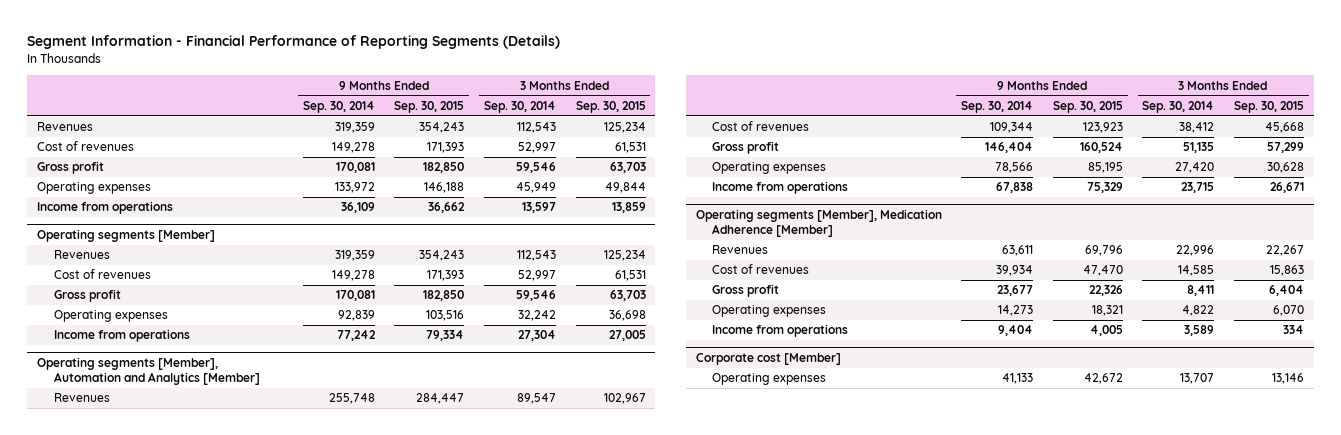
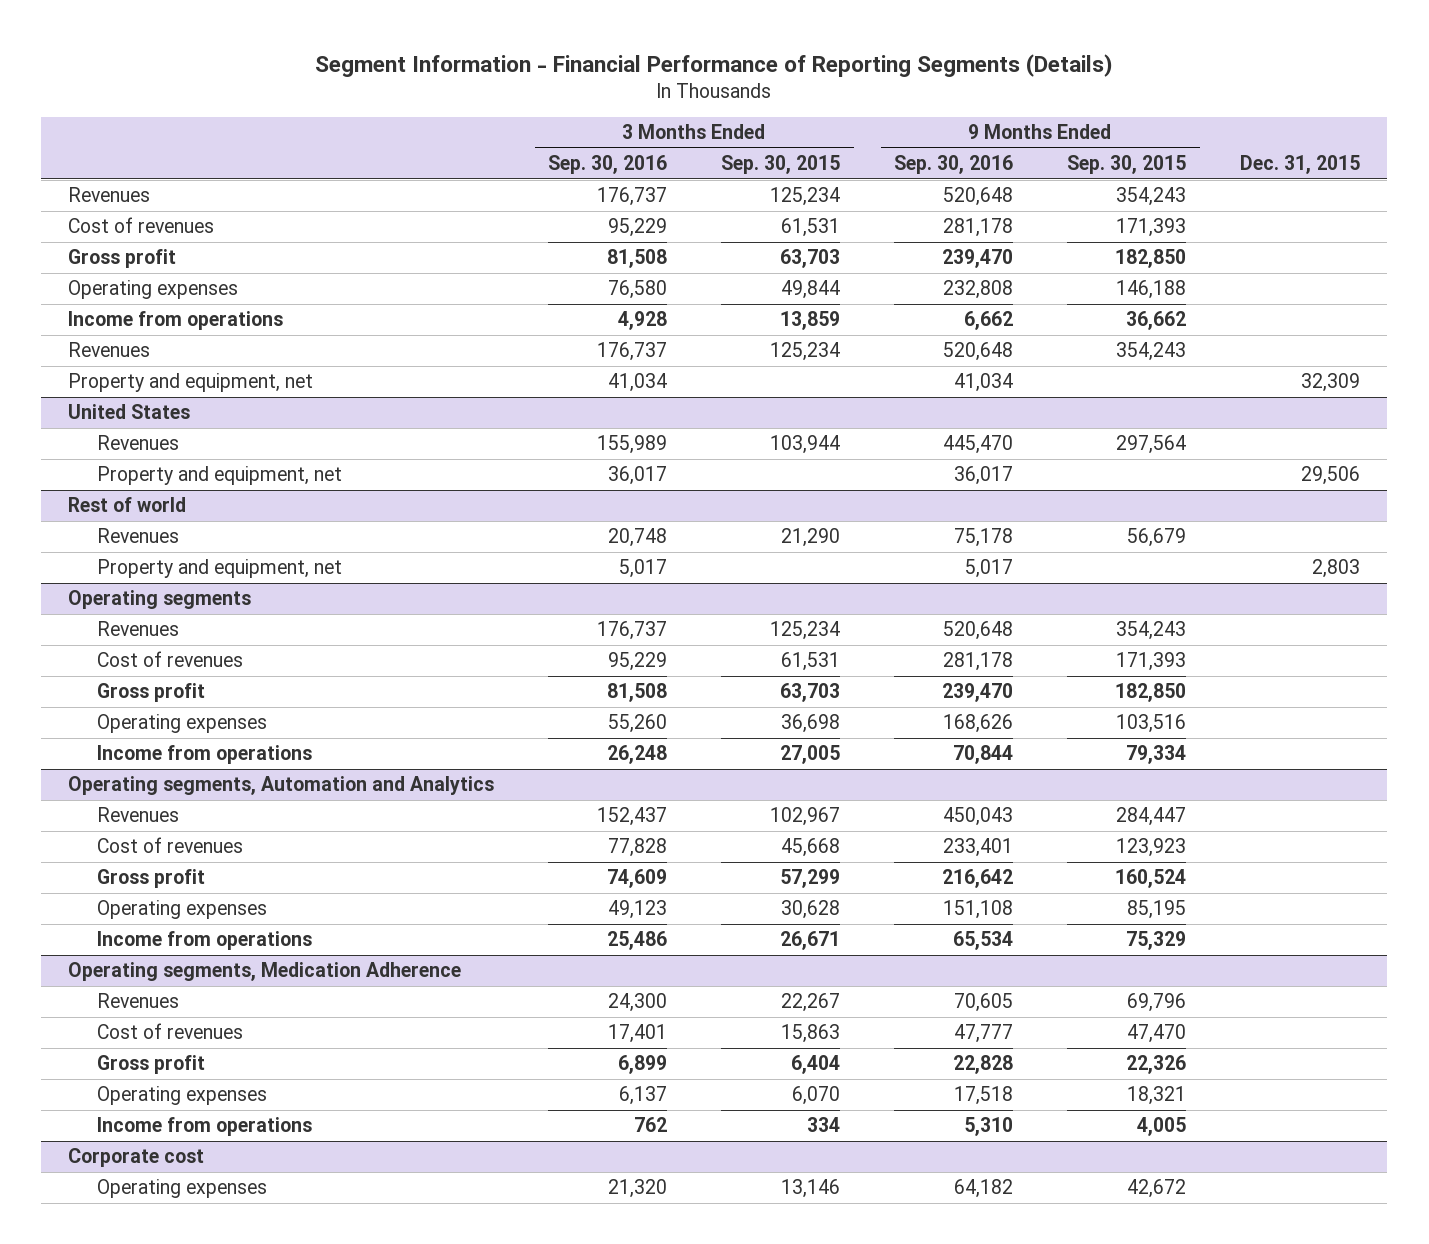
- | 9 Months Ended Sep. 30, 2014 | 9 Months Ended Sep. 30, 2015 | 3 Months Ended Sep. 30, 2014 | 3 Months Ended Sep. 30, 2015
+ | 3 Months Ended Sep. 30, 2016 | 3 Months Ended Sep. 30, 2015 | 9 Months Ended Sep. 30, 2016 | 9 Months Ended Sep. 30, 2015 | Dec. 31, 2015
- Operating segments [Member]
+ Property and equipment, net | 41,034 | | 41,034 | | 32,309
+ United States
+ Revenues | 155,989 | 103,944 | 445,470 | 297,564 |
+ Property and equipment, net | 36,017 | | 36,017 | | 29,506
+ Rest of world
+ Revenues | 20,748 | 21,290 | 75,178 | 56,679 |
+ Property and equipment, net | 5,017 | | 5,017 | | 2,803
+ Operating segments
+ Revenues | 176,737 | 125,234 | 520,648 | 354,243 |
- Operating segments [Member], Automation and Analytics [Member]
+ Operating segments, Automation and Analytics
- Operating segments [Member], Medication Adherence [Member]
+ Operating segments, Medication Adherence
- Corporate cost [Member]
+ Corporate cost

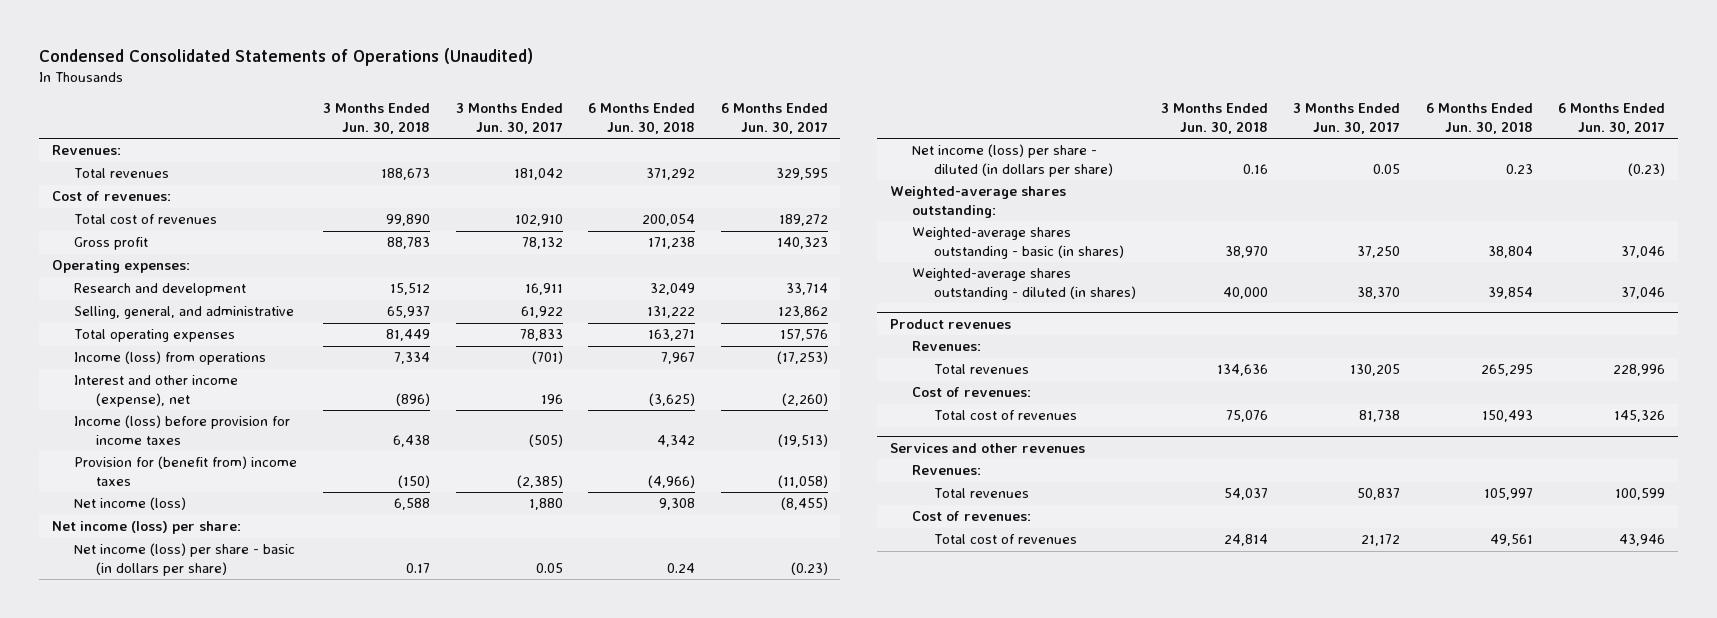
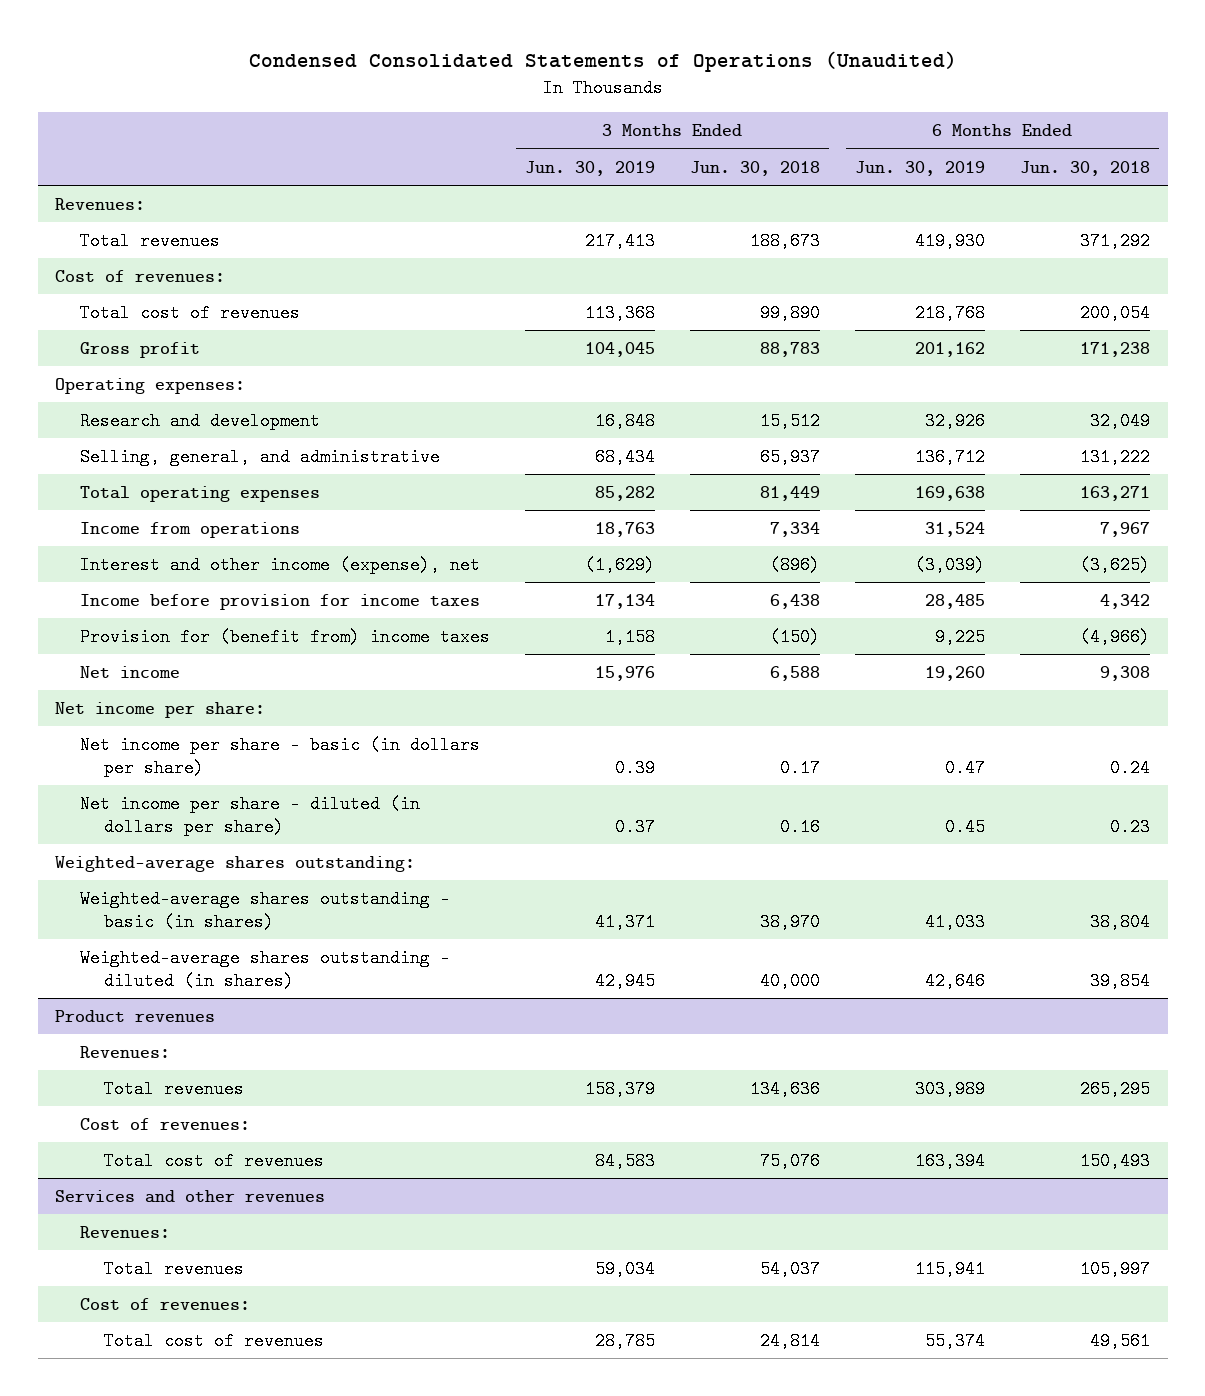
- | 3 Months Ended Jun. 30, 2018 | 3 Months Ended Jun. 30, 2017 | 6 Months Ended Jun. 30, 2018 | 6 Months Ended Jun. 30, 2017
+ | 3 Months Ended Jun. 30, 2019 | 3 Months Ended Jun. 30, 2018 | 6 Months Ended Jun. 30, 2019 | 6 Months Ended Jun. 30, 2018
- Income (loss) from operations | 7,334 | (701) | 7,967 | (17,253)
+ Income from operations | 18,763 | 7,334 | 31,524 | 7,967
- Income (loss) before provision for income taxes | 6,438 | (505) | 4,342 | (19,513)
+ Income before provision for income taxes | 17,134 | 6,438 | 28,485 | 4,342
- Net income (loss) | 6,588 | 1,880 | 9,308 | (8,455)
- Net income (loss) per share:
- Net income (loss) per share - basic (in dollars per share) | 0.17 | 0.05 | 0.24 | (0.23)
- Net income (loss) per share - diluted (in dollars per share) | 0.16 | 0.05 | 0.23 | (0.23)
+ Net income | 15,976 | 6,588 | 19,260 | 9,308
+ Net income per share:
+ Net income per share - basic (in dollars per share) | 0.39 | 0.17 | 0.47 | 0.24
+ Net income per share - diluted (in dollars per share) | 0.37 | 0.16 | 0.45 | 0.23

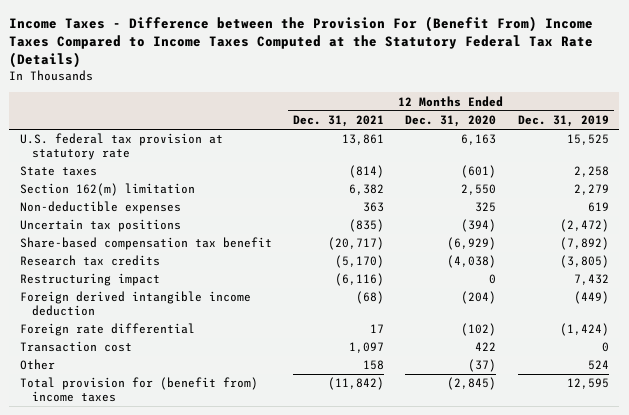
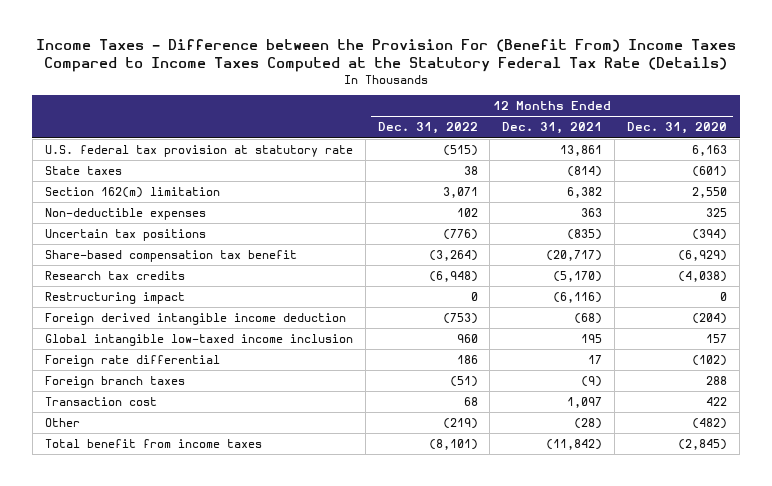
- | 12 Months Ended Dec. 31, 2021 | 12 Months Ended Dec. 31, 2020 | 12 Months Ended Dec. 31, 2019
+ | 12 Months Ended Dec. 31, 2022 | 12 Months Ended Dec. 31, 2021 | 12 Months Ended Dec. 31, 2020
+ Global intangible low-taxed income inclusion | 960 | 195 | 157
+ Foreign branch taxes | (51) | (9) | 288
- Other | 158 | (37) | 524
- Total provision for (benefit from) income taxes | (11,842) | (2,845) | 12,595
+ Other | (219) | (28) | (482)
+ Total benefit from income taxes | (8,101) | (11,842) | (2,845)

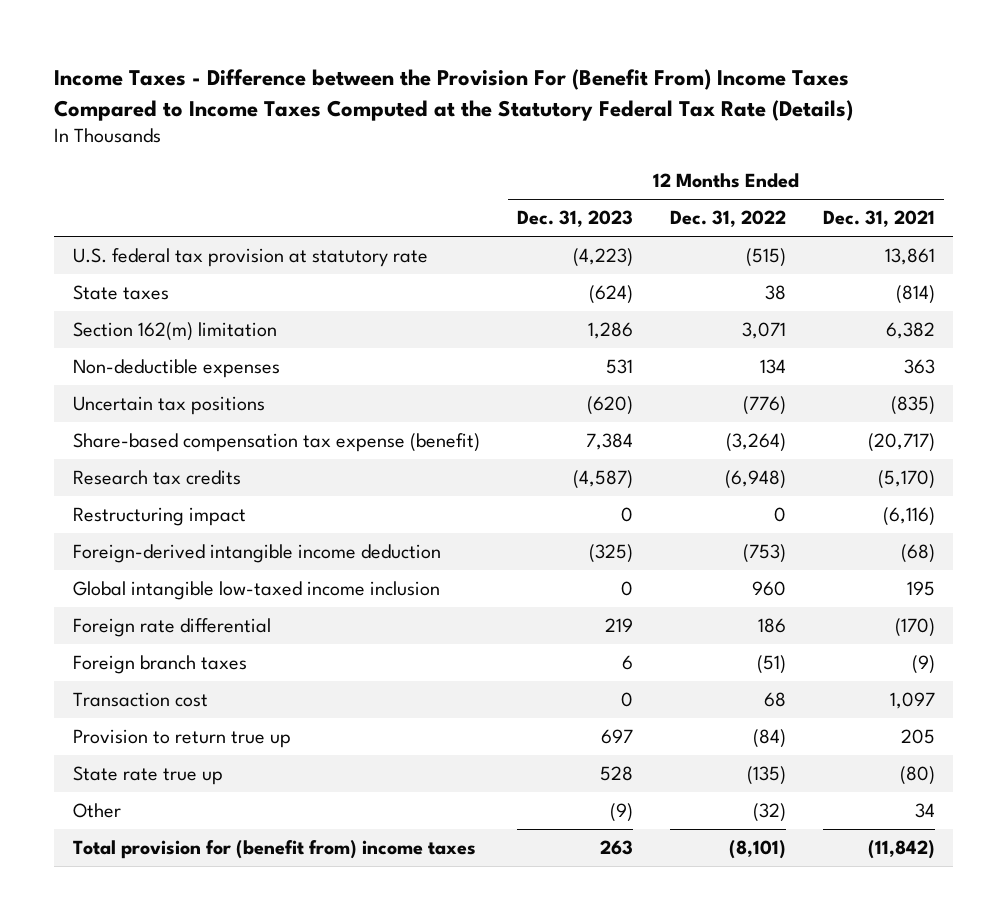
- | 12 Months Ended Dec. 31, 2022 | 12 Months Ended Dec. 31, 2021 | 12 Months Ended Dec. 31, 2020
+ | 12 Months Ended Dec. 31, 2023 | 12 Months Ended Dec. 31, 2022 | 12 Months Ended Dec. 31, 2021
- Non-deductible expenses | 102 | 363 | 325
+ Non-deductible expenses | 531 | 134 | 363
- Share-based compensation tax benefit | (3,264) | (20,717) | (6,929)
+ Share-based compensation tax expense (benefit) | 7,384 | (3,264) | (20,717)
- Foreign derived intangible income deduction | (753) | (68) | (204)
+ Foreign-derived intangible income deduction | (325) | (753) | (68)
- Foreign rate differential | 186 | 17 | (102)
+ Foreign rate differential | 219 | 186 | (170)
- Other | (219) | (28) | (482)
- Total benefit from income taxes | (8,101) | (11,842) | (2,845)
+ Provision to return true up | 697 | (84) | 205
+ State rate true up | 528 | (135) | (80)
+ Other | (9) | (32) | 34
+ Total provision for (benefit from) income taxes | 263 | (8,101) | (11,842)

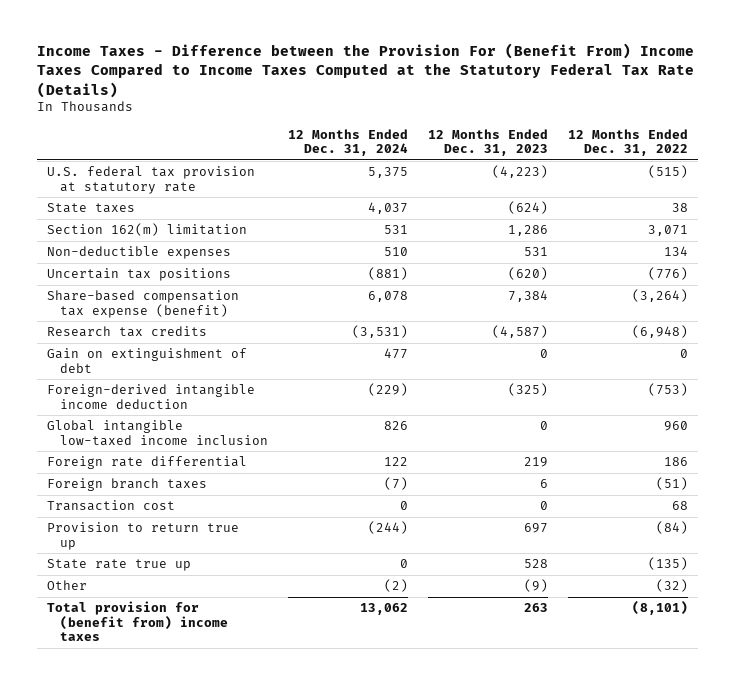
- | 12 Months Ended Dec. 31, 2023 | 12 Months Ended Dec. 31, 2022 | 12 Months Ended Dec. 31, 2021
+ | 12 Months Ended Dec. 31, 2024 | 12 Months Ended Dec. 31, 2023 | 12 Months Ended Dec. 31, 2022
- Restructuring impact | 0 | 0 | (6,116)
+ Gain on extinguishment of debt | 477 | 0 | 0

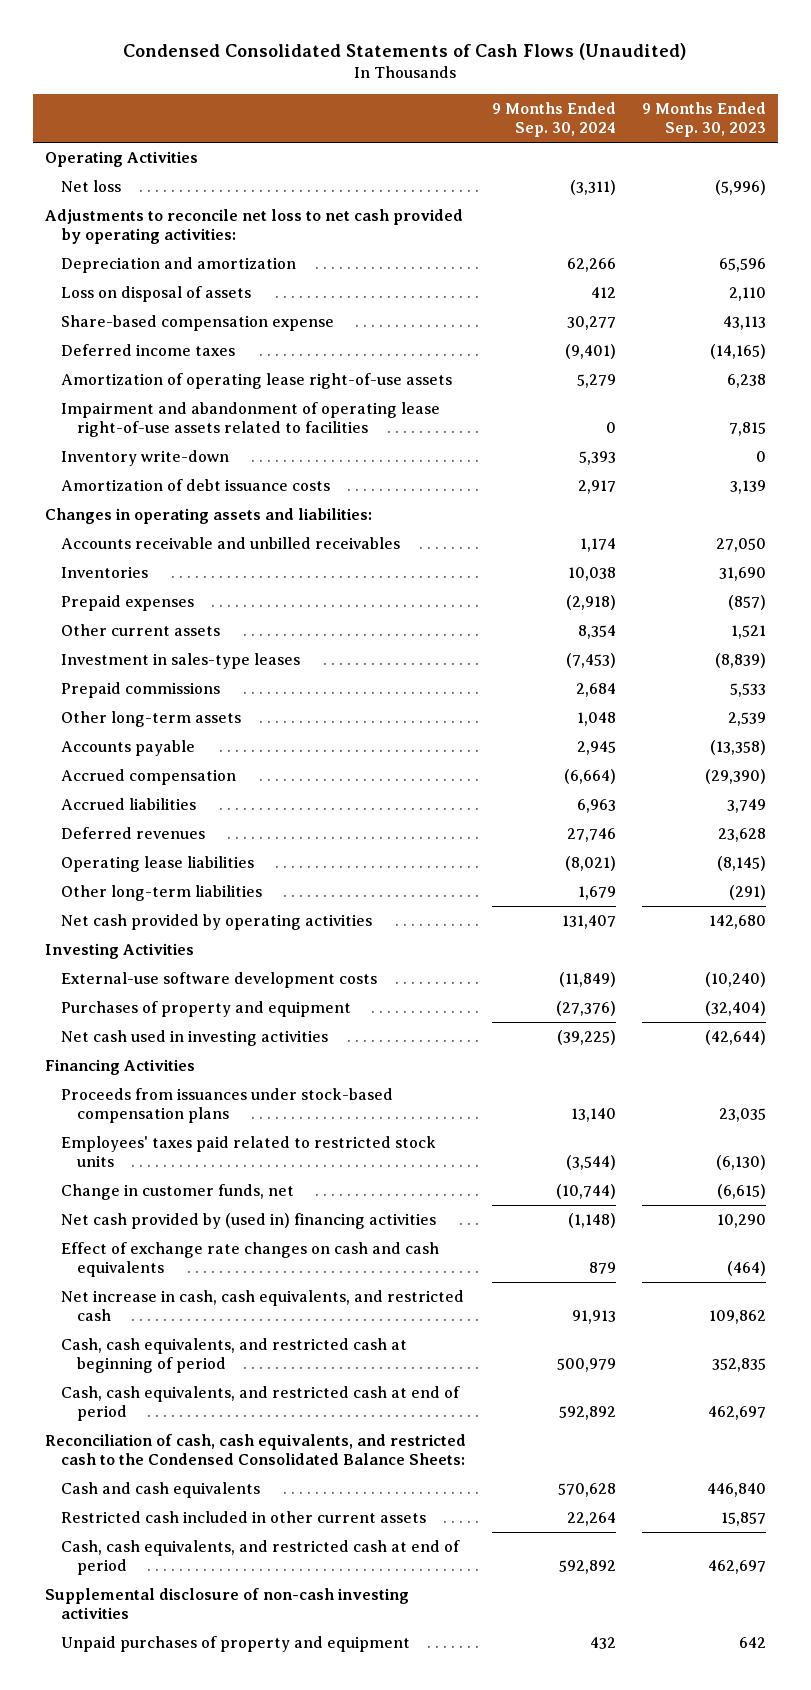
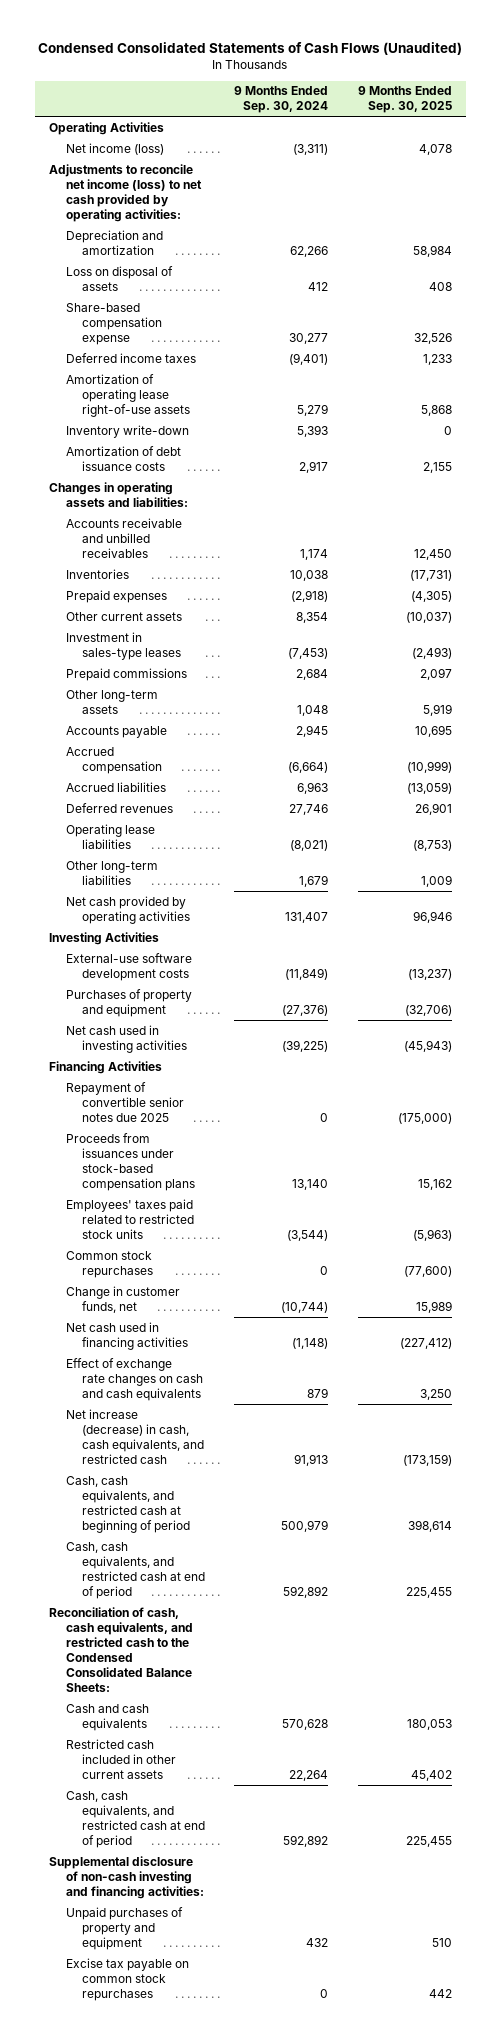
- | 9 Months Ended Sep. 30, 2024 | 9 Months Ended Sep. 30, 2023
+ | 9 Months Ended Sep. 30, 2024 | 9 Months Ended Sep. 30, 2025
- Net loss | (3,311) | (5,996)
- Adjustments to reconcile net loss to net cash provided by operating activities:
+ Net income (loss) | (3,311) | 4,078
+ Adjustments to reconcile net income (loss) to net cash provided by operating activities:
- Impairment and abandonment of operating lease right-of-use assets related to facilities | 0 | 7,815
+ Repayment of convertible senior notes due 2025 | 0 | (175,000)
+ Common stock repurchases | 0 | (77,600)
- Net cash provided by (used in) financing activities | (1,148) | 10,290
+ Net cash used in financing activities | (1,148) | (227,412)
- Net increase in cash, cash equivalents, and restricted cash | 91,913 | 109,862
+ Net increase (decrease) in cash, cash equivalents, and restricted cash | 91,913 | (173,159)
- Supplemental disclosure of non-cash investing activities
+ Supplemental disclosure of non-cash investing and financing activities:
+ Excise tax payable on common stock repurchases | 0 | 442

